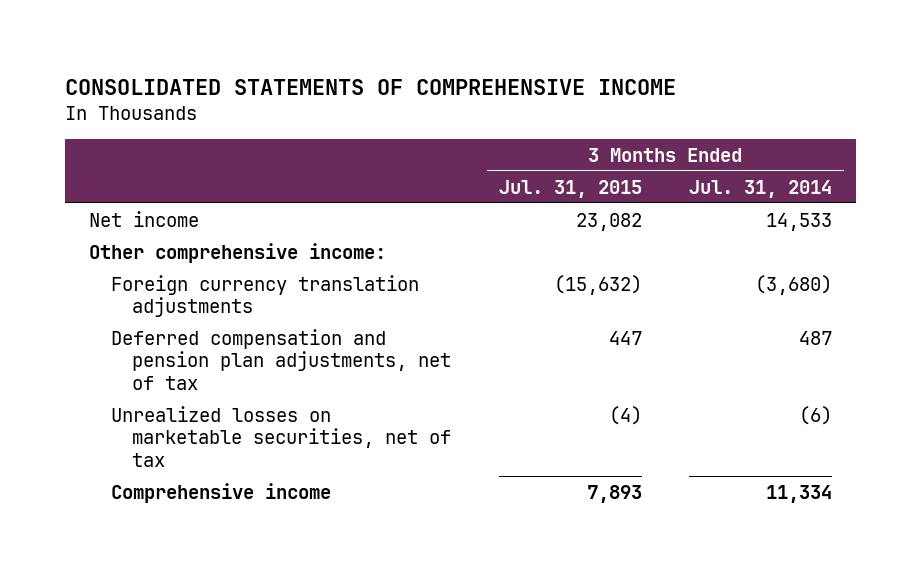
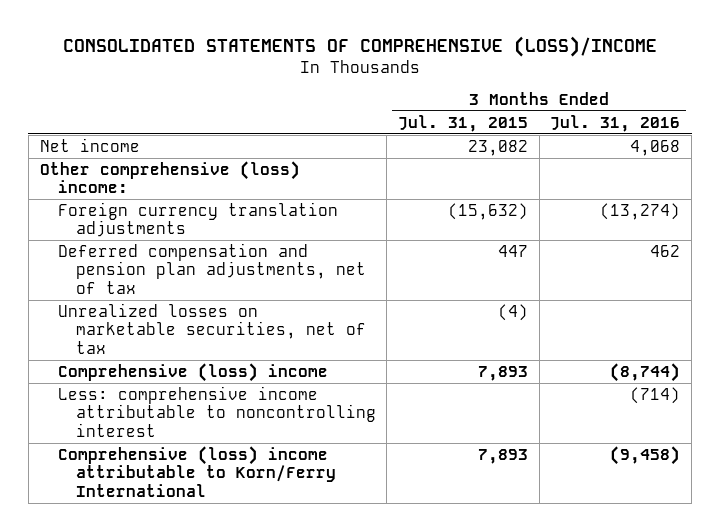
- CONSOLIDATED STATEMENTS OF COMPREHENSIVE INCOME
+ CONSOLIDATED STATEMENTS OF COMPREHENSIVE (LOSS)/INCOME
- | 3 Months Ended Jul. 31, 2015 | 3 Months Ended Jul. 31, 2014
+ | 3 Months Ended Jul. 31, 2015 | 3 Months Ended Jul. 31, 2016
- Other comprehensive income:
+ Other comprehensive (loss) income:
- Comprehensive income | 7,893 | 11,334
+ Comprehensive (loss) income | 7,893 | (8,744)
+ Less: comprehensive income attributable to noncontrolling interest | | (714)
+ Comprehensive (loss) income attributable to Korn/Ferry International | 7,893 | (9,458)

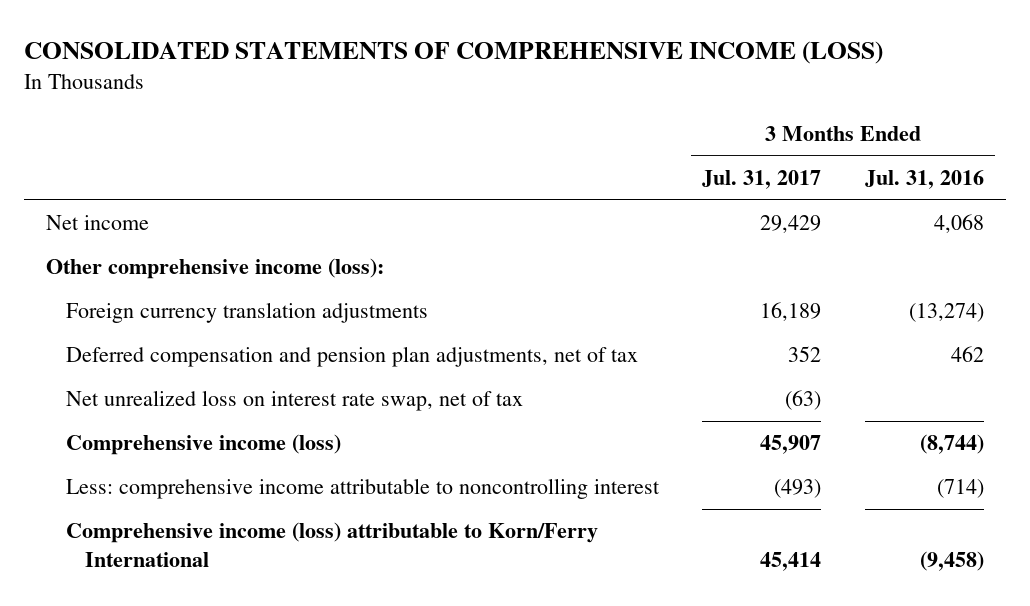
- CONSOLIDATED STATEMENTS OF COMPREHENSIVE (LOSS)/INCOME
+ CONSOLIDATED STATEMENTS OF COMPREHENSIVE INCOME (LOSS)
- | 3 Months Ended Jul. 31, 2015 | 3 Months Ended Jul. 31, 2016
+ | 3 Months Ended Jul. 31, 2017 | 3 Months Ended Jul. 31, 2016
- Other comprehensive (loss) income:
+ Other comprehensive income (loss):
- Unrealized losses on marketable securities, net of tax | (4) |
- Comprehensive (loss) income | 7,893 | (8,744)
+ Net unrealized loss on interest rate swap, net of tax | (63) |
+ Comprehensive income (loss) | 45,907 | (8,744)
- Comprehensive (loss) income attributable to Korn/Ferry International | 7,893 | (9,458)
+ Comprehensive income (loss) attributable to Korn/Ferry International | 45,414 | (9,458)

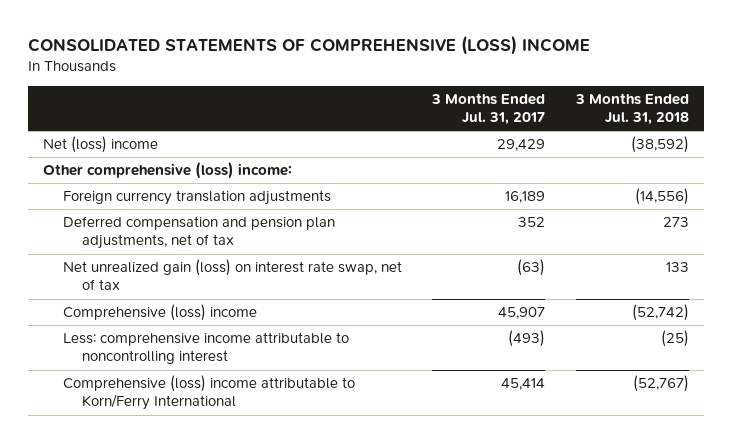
- CONSOLIDATED STATEMENTS OF COMPREHENSIVE INCOME (LOSS)
+ CONSOLIDATED STATEMENTS OF COMPREHENSIVE (LOSS) INCOME
- | 3 Months Ended Jul. 31, 2017 | 3 Months Ended Jul. 31, 2016
+ | 3 Months Ended Jul. 31, 2017 | 3 Months Ended Jul. 31, 2018
- Net income | 29,429 | 4,068
- Other comprehensive income (loss):
+ Net (loss) income | 29,429 | (38,592)
+ Other comprehensive (loss) income:
- Net unrealized loss on interest rate swap, net of tax | (63) |
- Comprehensive income (loss) | 45,907 | (8,744)
+ Net unrealized gain (loss) on interest rate swap, net of tax | (63) | 133
+ Comprehensive (loss) income | 45,907 | (52,742)
- Comprehensive income (loss) attributable to Korn/Ferry International | 45,414 | (9,458)
+ Comprehensive (loss) income attributable to Korn/Ferry International | 45,414 | (52,767)

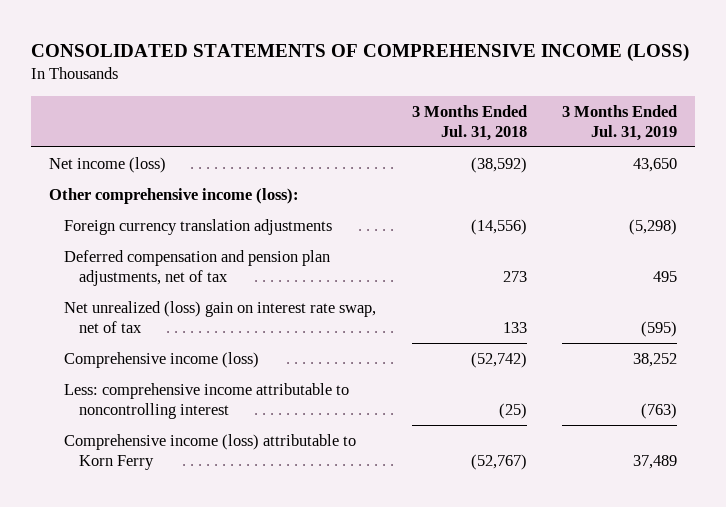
- CONSOLIDATED STATEMENTS OF COMPREHENSIVE (LOSS) INCOME
+ CONSOLIDATED STATEMENTS OF COMPREHENSIVE INCOME (LOSS)
- | 3 Months Ended Jul. 31, 2017 | 3 Months Ended Jul. 31, 2018
+ | 3 Months Ended Jul. 31, 2018 | 3 Months Ended Jul. 31, 2019
- Net (loss) income | 29,429 | (38,592)
- Other comprehensive (loss) income:
+ Net income (loss) | (38,592) | 43,650
+ Other comprehensive income (loss):
- Net unrealized gain (loss) on interest rate swap, net of tax | (63) | 133
- Comprehensive (loss) income | 45,907 | (52,742)
+ Net unrealized (loss) gain on interest rate swap, net of tax | 133 | (595)
+ Comprehensive income (loss) | (52,742) | 38,252
- Comprehensive (loss) income attributable to Korn/Ferry International | 45,414 | (52,767)
+ Comprehensive income (loss) attributable to Korn Ferry | (52,767) | 37,489

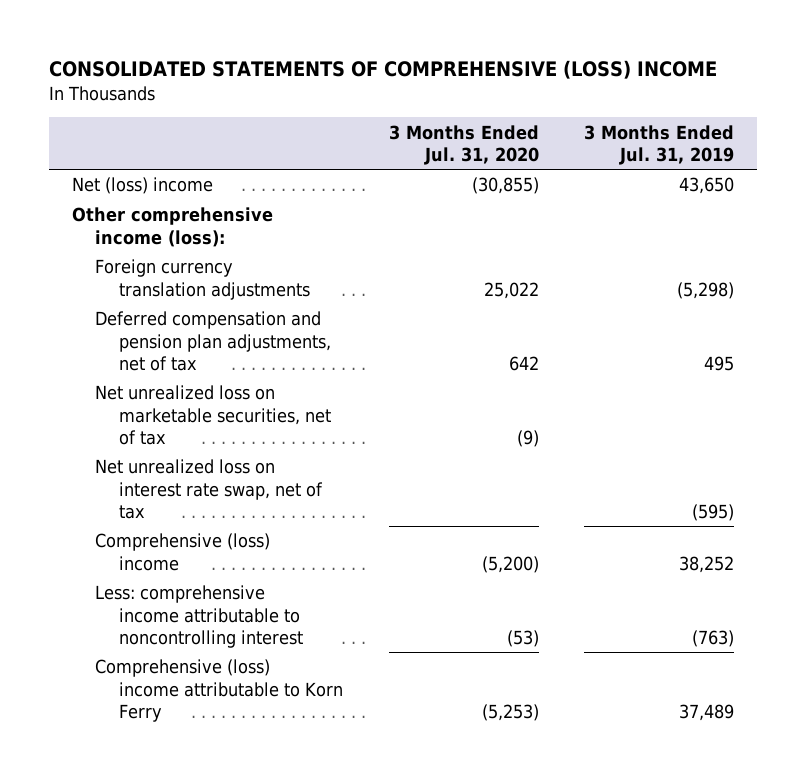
- CONSOLIDATED STATEMENTS OF COMPREHENSIVE INCOME (LOSS)
+ CONSOLIDATED STATEMENTS OF COMPREHENSIVE (LOSS) INCOME
- | 3 Months Ended Jul. 31, 2018 | 3 Months Ended Jul. 31, 2019
+ | 3 Months Ended Jul. 31, 2020 | 3 Months Ended Jul. 31, 2019
- Net income (loss) | (38,592) | 43,650
+ Net (loss) income | (30,855) | 43,650
- Net unrealized (loss) gain on interest rate swap, net of tax | 133 | (595)
- Comprehensive income (loss) | (52,742) | 38,252
+ Net unrealized loss on marketable securities, net of tax | (9) |
+ Net unrealized loss on interest rate swap, net of tax | | (595)
+ Comprehensive (loss) income | (5,200) | 38,252
- Comprehensive income (loss) attributable to Korn Ferry | (52,767) | 37,489
+ Comprehensive (loss) income attributable to Korn Ferry | (5,253) | 37,489

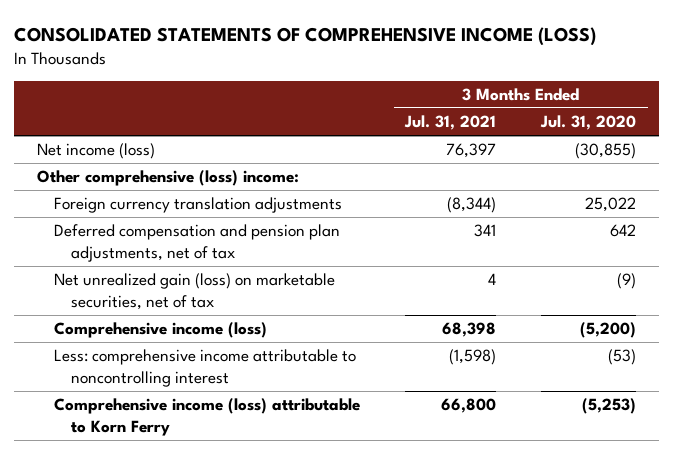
- CONSOLIDATED STATEMENTS OF COMPREHENSIVE (LOSS) INCOME
+ CONSOLIDATED STATEMENTS OF COMPREHENSIVE INCOME (LOSS)
- | 3 Months Ended Jul. 31, 2020 | 3 Months Ended Jul. 31, 2019
+ | 3 Months Ended Jul. 31, 2021 | 3 Months Ended Jul. 31, 2020
- Net (loss) income | (30,855) | 43,650
- Other comprehensive income (loss):
+ Net income (loss) | 76,397 | (30,855)
+ Other comprehensive (loss) income:
- Net unrealized loss on marketable securities, net of tax | (9) |
- Net unrealized loss on interest rate swap, net of tax | | (595)
- Comprehensive (loss) income | (5,200) | 38,252
+ Net unrealized gain (loss) on marketable securities, net of tax | 4 | (9)
+ Comprehensive income (loss) | 68,398 | (5,200)
- Comprehensive (loss) income attributable to Korn Ferry | (5,253) | 37,489
+ Comprehensive income (loss) attributable to Korn Ferry | 66,800 | (5,253)

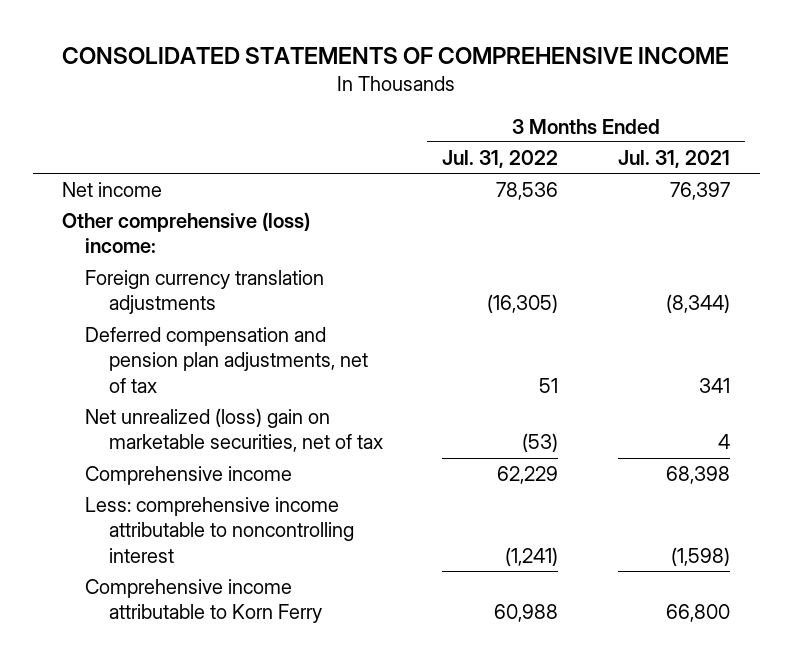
- CONSOLIDATED STATEMENTS OF COMPREHENSIVE INCOME (LOSS)
+ CONSOLIDATED STATEMENTS OF COMPREHENSIVE INCOME
- | 3 Months Ended Jul. 31, 2021 | 3 Months Ended Jul. 31, 2020
+ | 3 Months Ended Jul. 31, 2022 | 3 Months Ended Jul. 31, 2021
- Net income (loss) | 76,397 | (30,855)
+ Net income | 78,536 | 76,397
- Net unrealized gain (loss) on marketable securities, net of tax | 4 | (9)
- Comprehensive income (loss) | 68,398 | (5,200)
+ Net unrealized (loss) gain on marketable securities, net of tax | (53) | 4
+ Comprehensive income | 62,229 | 68,398
- Comprehensive income (loss) attributable to Korn Ferry | 66,800 | (5,253)
+ Comprehensive income attributable to Korn Ferry | 60,988 | 66,800

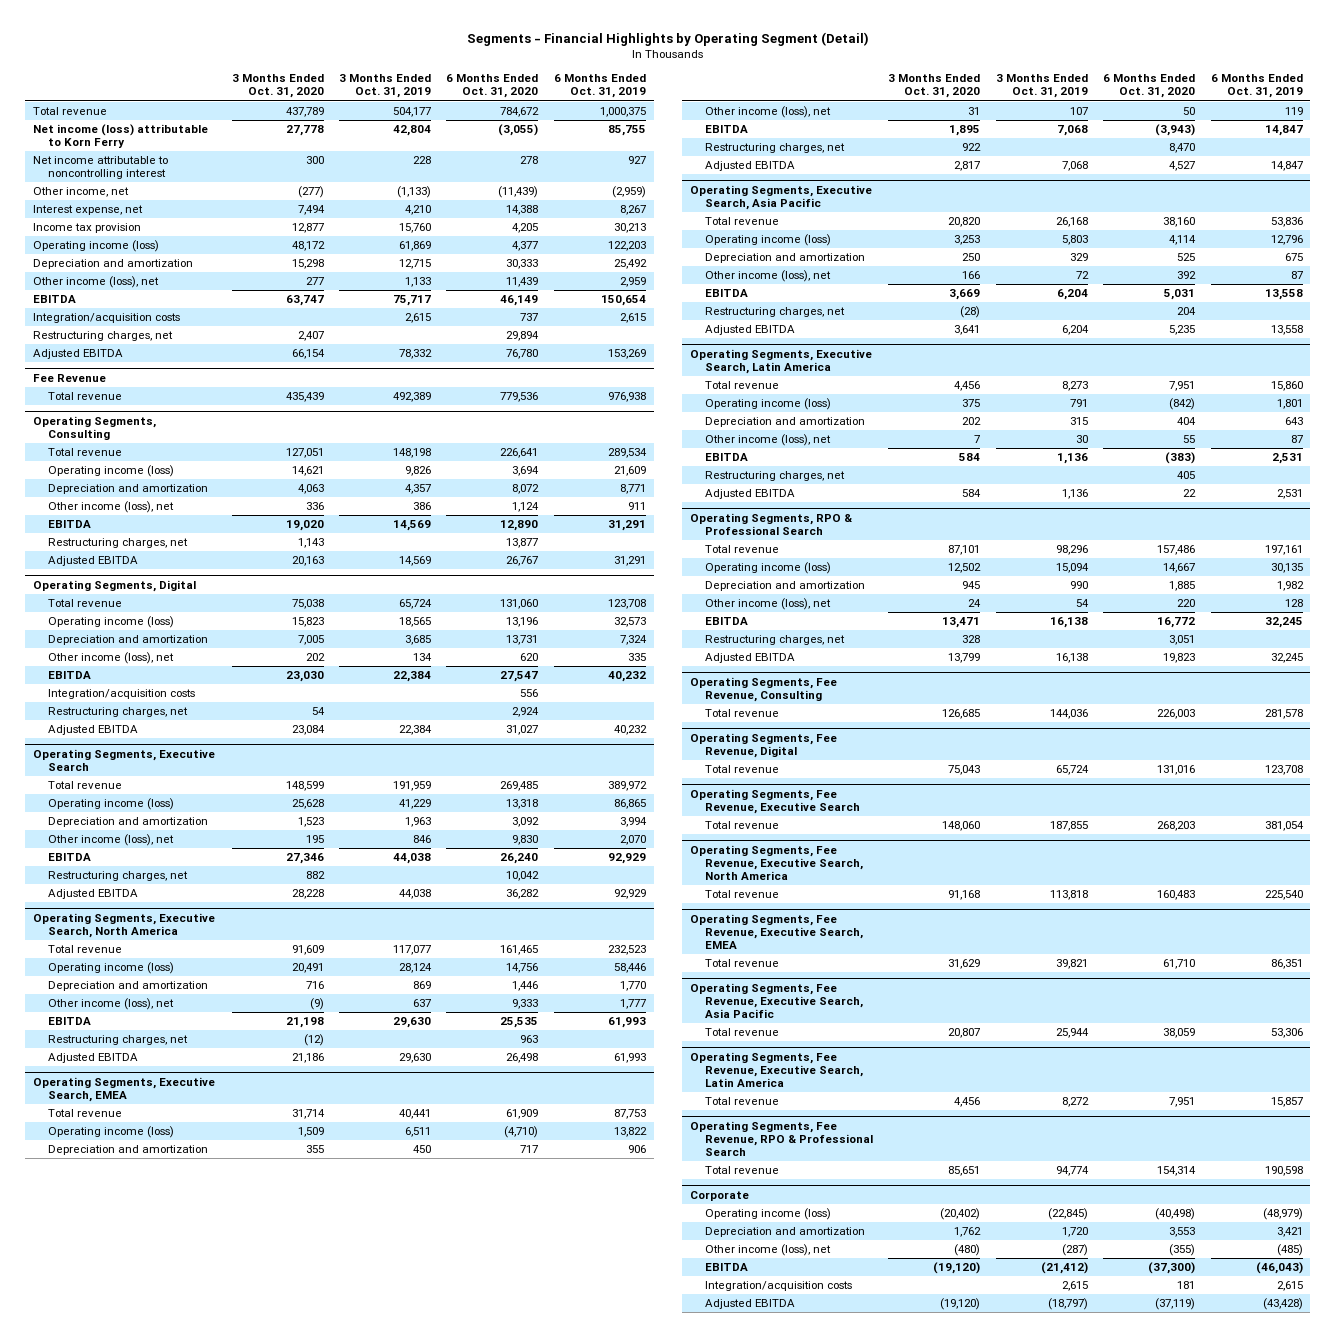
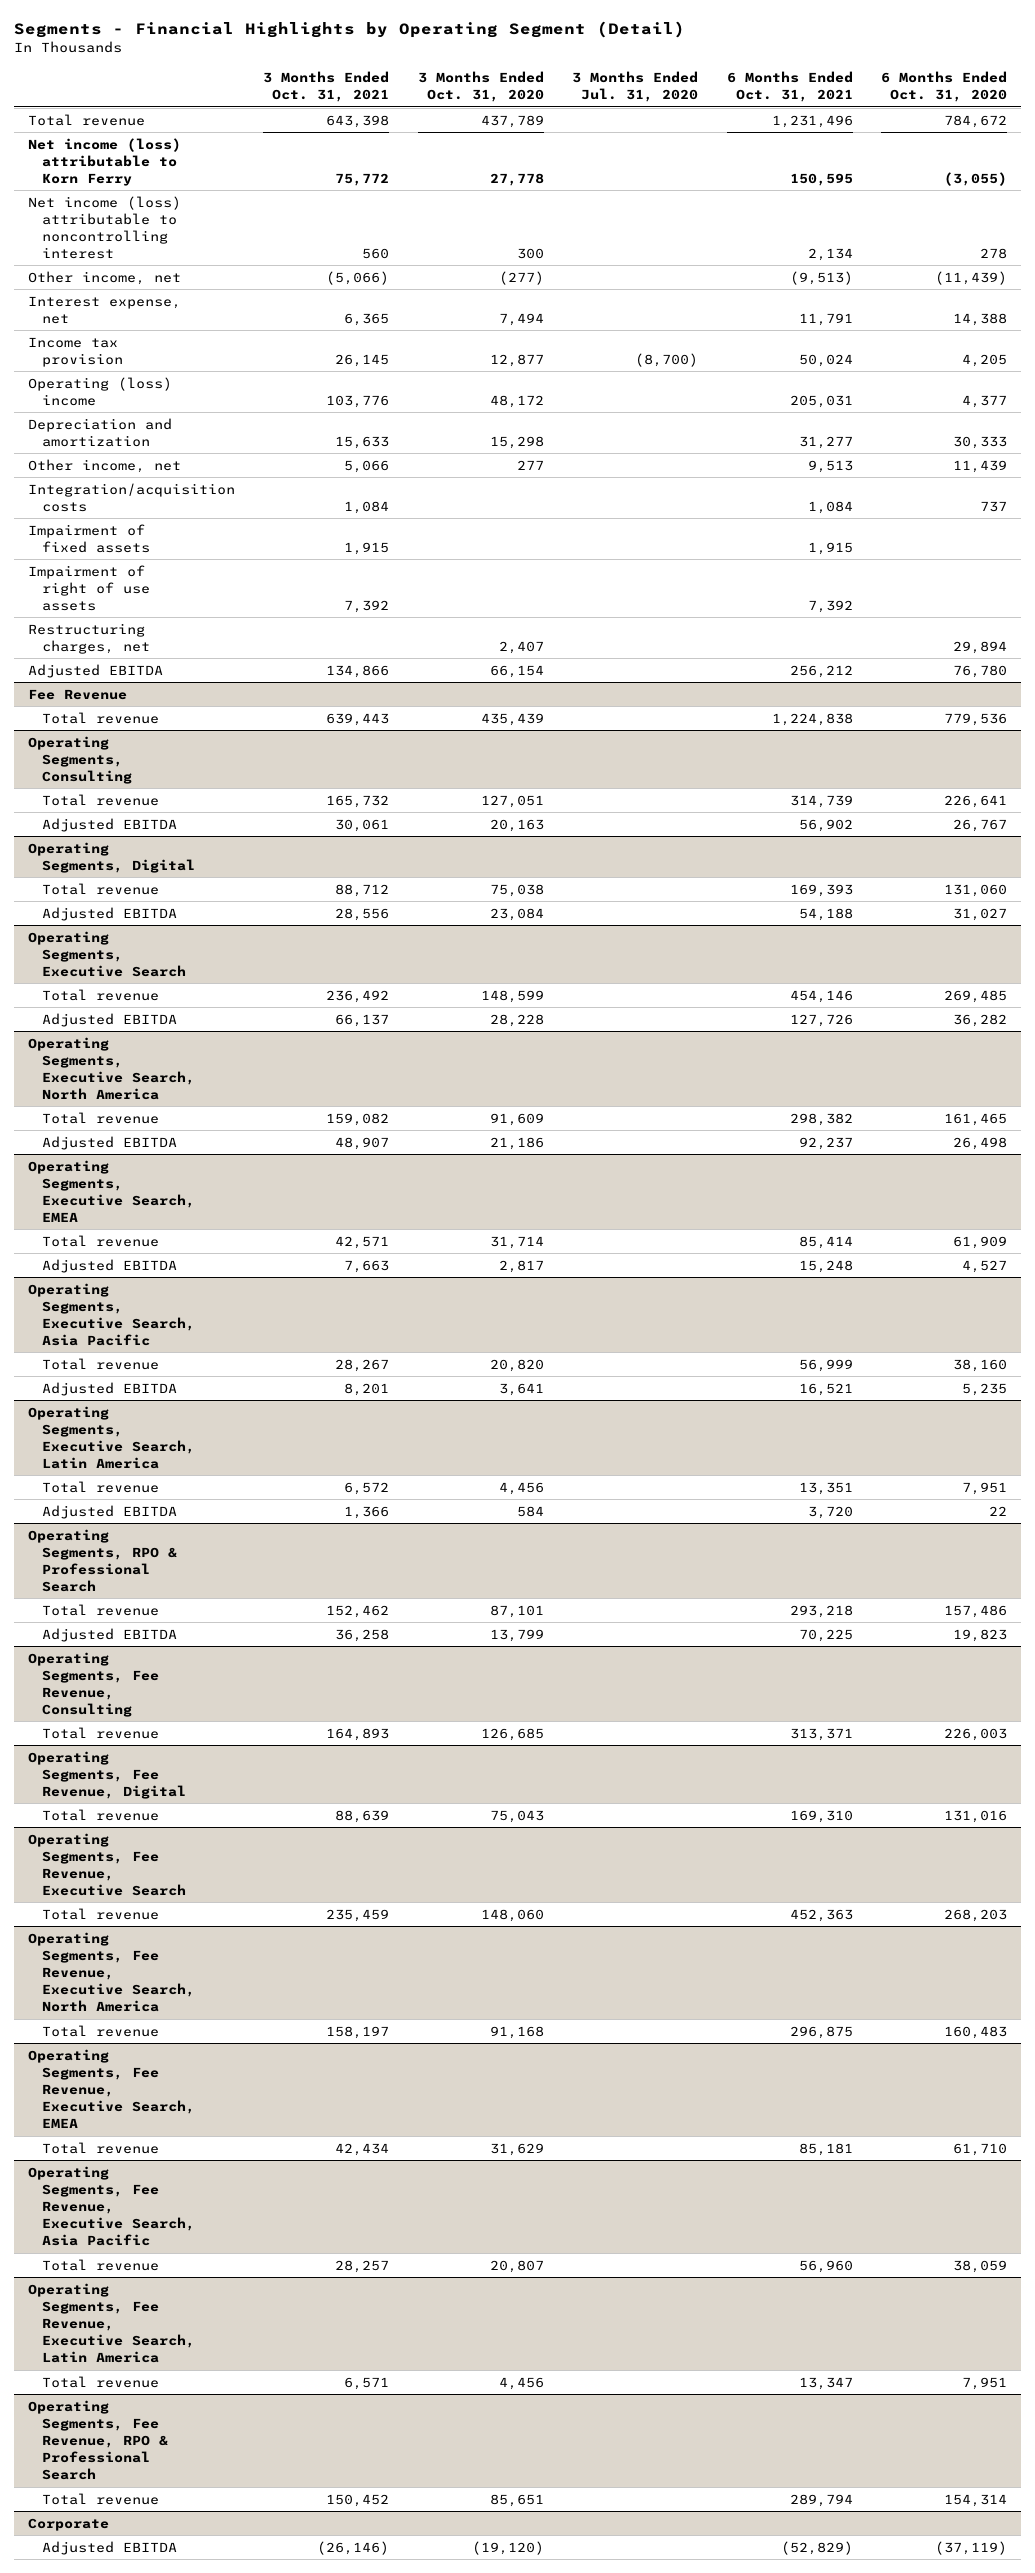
- | 3 Months Ended Oct. 31, 2020 | 3 Months Ended Oct. 31, 2019 | 6 Months Ended Oct. 31, 2020 | 6 Months Ended Oct. 31, 2019
+ | 3 Months Ended Oct. 31, 2021 | 3 Months Ended Oct. 31, 2020 | 3 Months Ended Jul. 31, 2020 | 6 Months Ended Oct. 31, 2021 | 6 Months Ended Oct. 31, 2020
- Net income attributable to noncontrolling interest | 300 | 228 | 278 | 927
+ Net income (loss) attributable to noncontrolling interest | 560 | 300 | | 2,134 | 278
- Operating income (loss) | 48,172 | 61,869 | 4,377 | 122,203
+ Operating (loss) income | 103,776 | 48,172 | | 205,031 | 4,377
- Other income (loss), net | 277 | 1,133 | 11,439 | 2,959
- EBITDA | 63,747 | 75,717 | 46,149 | 150,654
+ Other income, net | 5,066 | 277 | | 9,513 | 11,439
+ Impairment of fixed assets | 1,915 | | | 1,915 |
+ Impairment of right of use assets | 7,392 | | | 7,392 |
@ Operating Segments, Consulting
- Operating income (loss) | 14,621 | 9,826 | 3,694 | 21,609
- Depreciation and amortization | 4,063 | 4,357 | 8,072 | 8,771
- Other income (loss), net | 336 | 386 | 1,124 | 911
- EBITDA | 19,020 | 14,569 | 12,890 | 31,291
- Restructuring charges, net | 1,143 | | 13,877 |
@ Operating Segments, Digital
- Operating income (loss) | 15,823 | 18,565 | 13,196 | 32,573
- Depreciation and amortization | 7,005 | 3,685 | 13,731 | 7,324
- Other income (loss), net | 202 | 134 | 620 | 335
- EBITDA | 23,030 | 22,384 | 27,547 | 40,232
- Integration/acquisition costs | | | 556 |
- Restructuring charges, net | 54 | | 2,924 |
@ Operating Segments, Executive Search
- Operating income (loss) | 25,628 | 41,229 | 13,318 | 86,865
- Depreciation and amortization | 1,523 | 1,963 | 3,092 | 3,994
- Other income (loss), net | 195 | 846 | 9,830 | 2,070
- EBITDA | 27,346 | 44,038 | 26,240 | 92,929
- Restructuring charges, net | 882 | | 10,042 |
@ Operating Segments, Executive Search, North America
- Operating income (loss) | 20,491 | 28,124 | 14,756 | 58,446
- Depreciation and amortization | 716 | 869 | 1,446 | 1,770
- Other income (loss), net | (9) | 637 | 9,333 | 1,777
- EBITDA | 21,198 | 29,630 | 25,535 | 61,993
- Restructuring charges, net | (12) | | 963 |
@ Operating Segments, Executive Search, EMEA
- Operating income (loss) | 1,509 | 6,511 | (4,710) | 13,822
- Depreciation and amortization | 355 | 450 | 717 | 906
- Other income (loss), net | 31 | 107 | 50 | 119
- EBITDA | 1,895 | 7,068 | (3,943) | 14,847
- Restructuring charges, net | 922 | | 8,470 |
@ Operating Segments, Executive Search, Asia Pacific
- Operating income (loss) | 3,253 | 5,803 | 4,114 | 12,796
- Depreciation and amortization | 250 | 329 | 525 | 675
- Other income (loss), net | 166 | 72 | 392 | 87
- EBITDA | 3,669 | 6,204 | 5,031 | 13,558
- Restructuring charges, net | (28) | | 204 |
@ Operating Segments, Executive Search, Latin America
- Operating income (loss) | 375 | 791 | (842) | 1,801
- Depreciation and amortization | 202 | 315 | 404 | 643
- Other income (loss), net | 7 | 30 | 55 | 87
- EBITDA | 584 | 1,136 | (383) | 2,531
- Restructuring charges, net | | | 405 |
@ Operating Segments, RPO & Professional Search
- Operating income (loss) | 12,502 | 15,094 | 14,667 | 30,135
- Depreciation and amortization | 945 | 990 | 1,885 | 1,982
- Other income (loss), net | 24 | 54 | 220 | 128
- EBITDA | 13,471 | 16,138 | 16,772 | 32,245
- Restructuring charges, net | 328 | | 3,051 |
@ Corporate
- Operating income (loss) | (20,402) | (22,845) | (40,498) | (48,979)
- Depreciation and amortization | 1,762 | 1,720 | 3,553 | 3,421
- Other income (loss), net | (480) | (287) | (355) | (485)
- EBITDA | (19,120) | (21,412) | (37,300) | (46,043)
- Integration/acquisition costs | | 2,615 | 181 | 2,615

